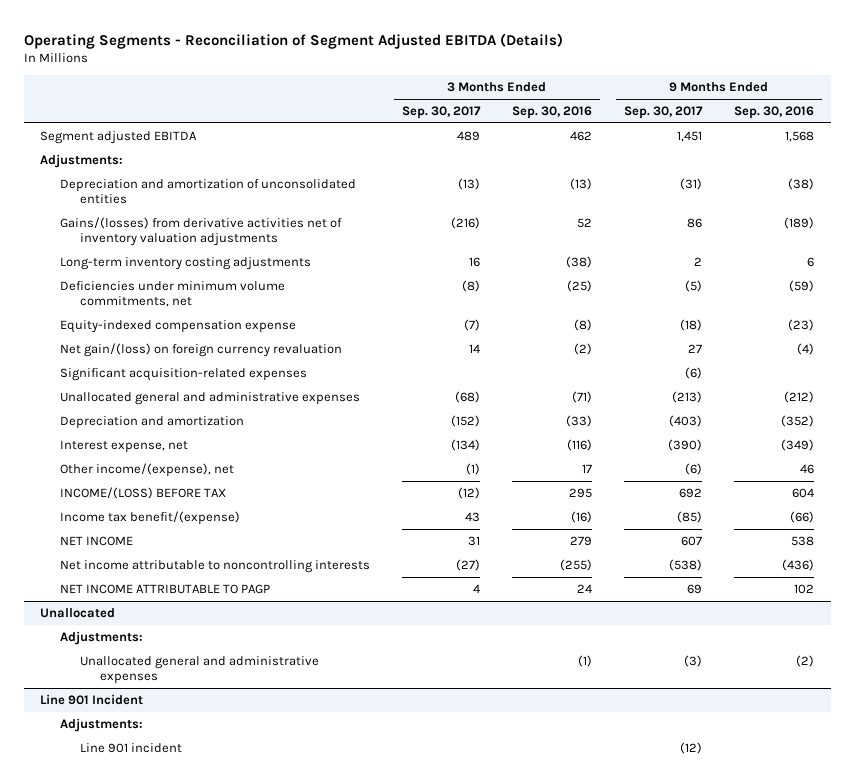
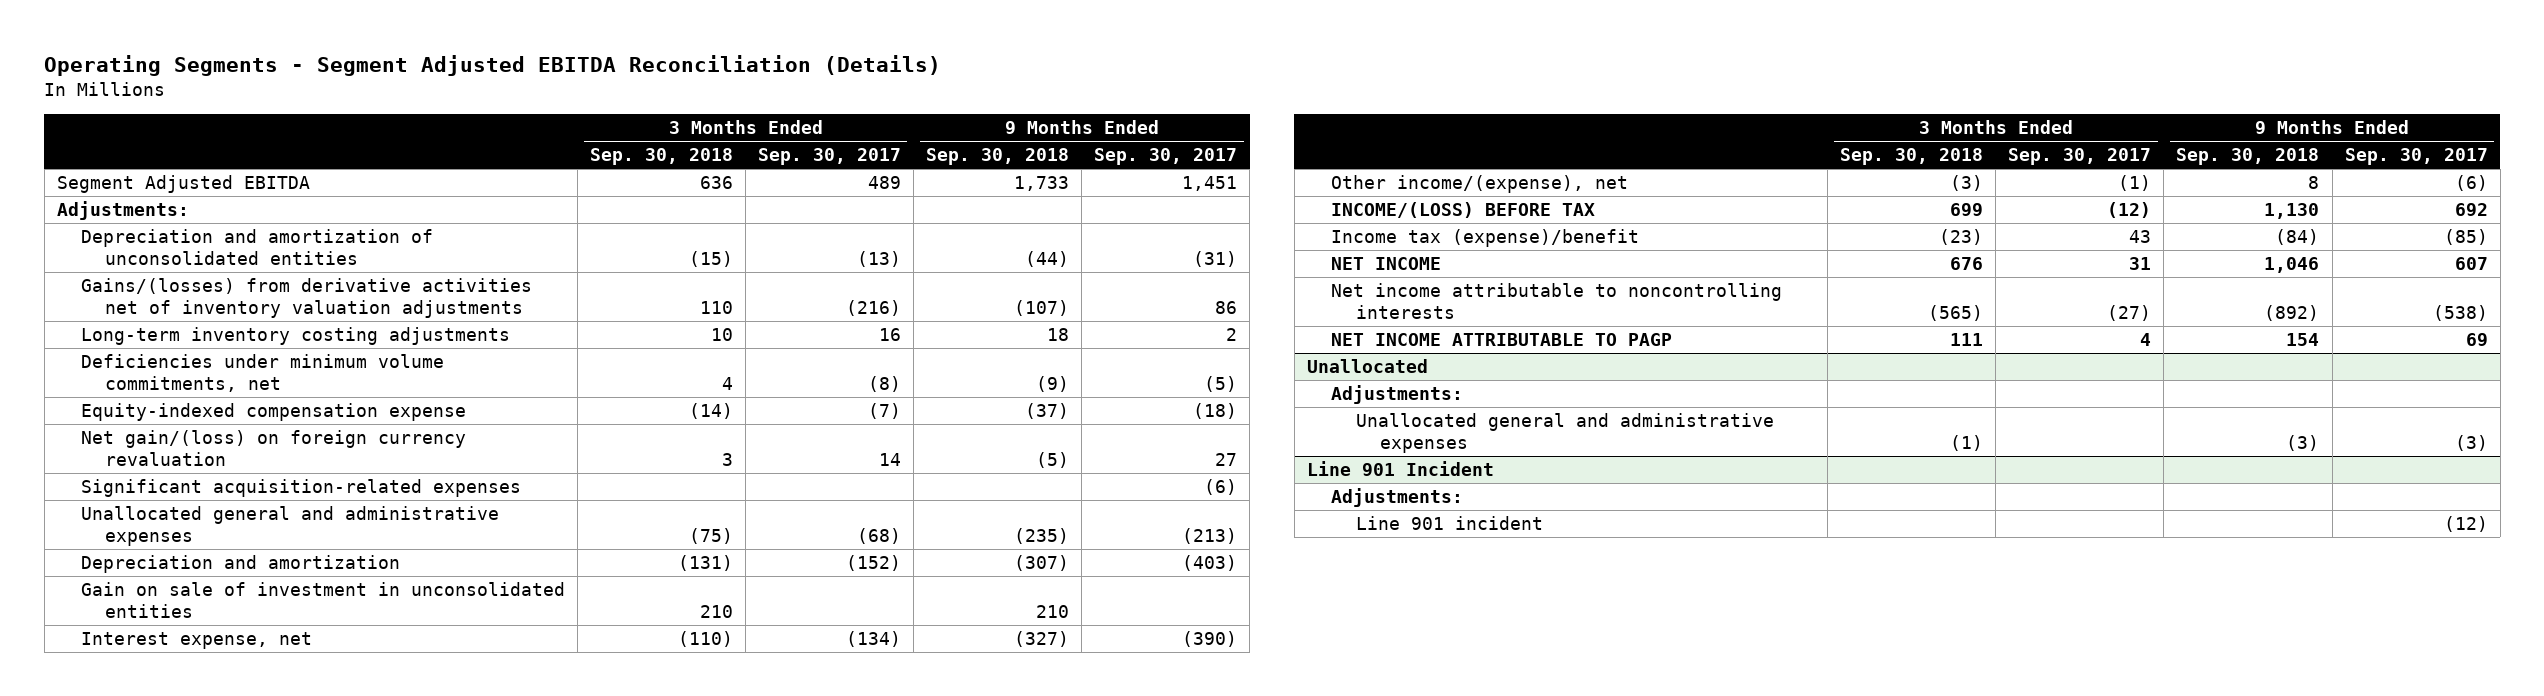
- Operating Segments - Reconciliation of Segment Adjusted EBITDA (Details)
+ Operating Segments - Segment Adjusted EBITDA Reconciliation (Details)
- | 3 Months Ended Sep. 30, 2017 | 3 Months Ended Sep. 30, 2016 | 9 Months Ended Sep. 30, 2017 | 9 Months Ended Sep. 30, 2016
+ | 3 Months Ended Sep. 30, 2018 | 3 Months Ended Sep. 30, 2017 | 9 Months Ended Sep. 30, 2018 | 9 Months Ended Sep. 30, 2017
- Segment adjusted EBITDA | 489 | 462 | 1,451 | 1,568
+ Segment Adjusted EBITDA | 636 | 489 | 1,733 | 1,451
+ Gain on sale of investment in unconsolidated entities | 210 | | 210 |
- Income tax benefit/(expense) | 43 | (16) | (85) | (66)
+ Income tax (expense)/benefit | (23) | 43 | (84) | (85)

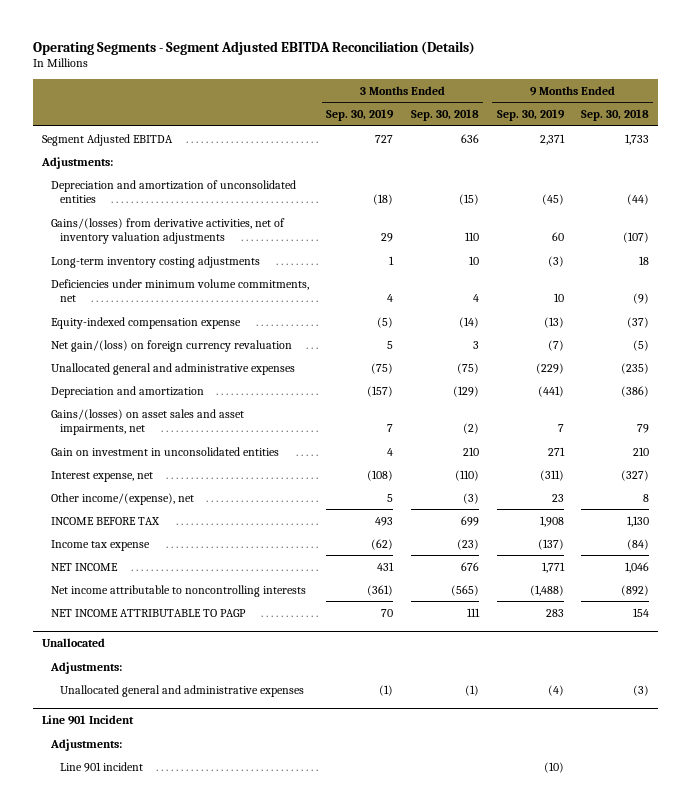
- | 3 Months Ended Sep. 30, 2018 | 3 Months Ended Sep. 30, 2017 | 9 Months Ended Sep. 30, 2018 | 9 Months Ended Sep. 30, 2017
+ | 3 Months Ended Sep. 30, 2019 | 3 Months Ended Sep. 30, 2018 | 9 Months Ended Sep. 30, 2019 | 9 Months Ended Sep. 30, 2018
- Gains/(losses) from derivative activities net of inventory valuation adjustments | 110 | (216) | (107) | 86
+ Gains/(losses) from derivative activities, net of inventory valuation adjustments | 29 | 110 | 60 | (107)
- Significant acquisition-related expenses | | | | (6)
- Depreciation and amortization | (131) | (152) | (307) | (403)
- Gain on sale of investment in unconsolidated entities | 210 | | 210 |
+ Depreciation and amortization | (157) | (129) | (441) | (386)
+ Gains/(losses) on asset sales and asset impairments, net | 7 | (2) | 7 | 79
+ Gain on investment in unconsolidated entities | 4 | 210 | 271 | 210
- INCOME/(LOSS) BEFORE TAX | 699 | (12) | 1,130 | 692
- Income tax (expense)/benefit | (23) | 43 | (84) | (85)
+ INCOME BEFORE TAX | 493 | 699 | 1,908 | 1,130
+ Income tax expense | (62) | (23) | (137) | (84)

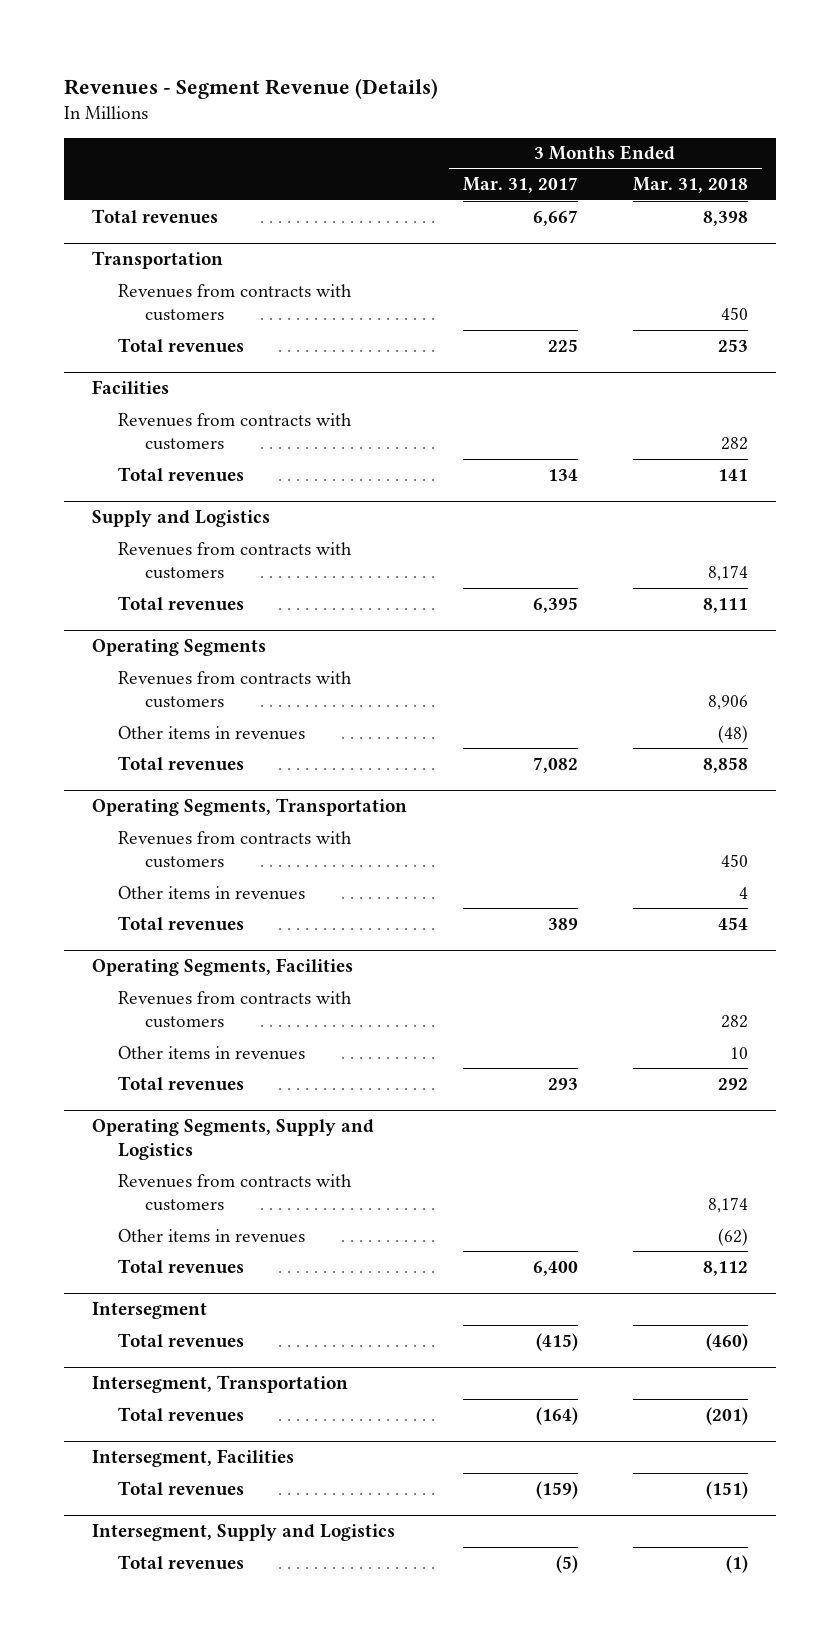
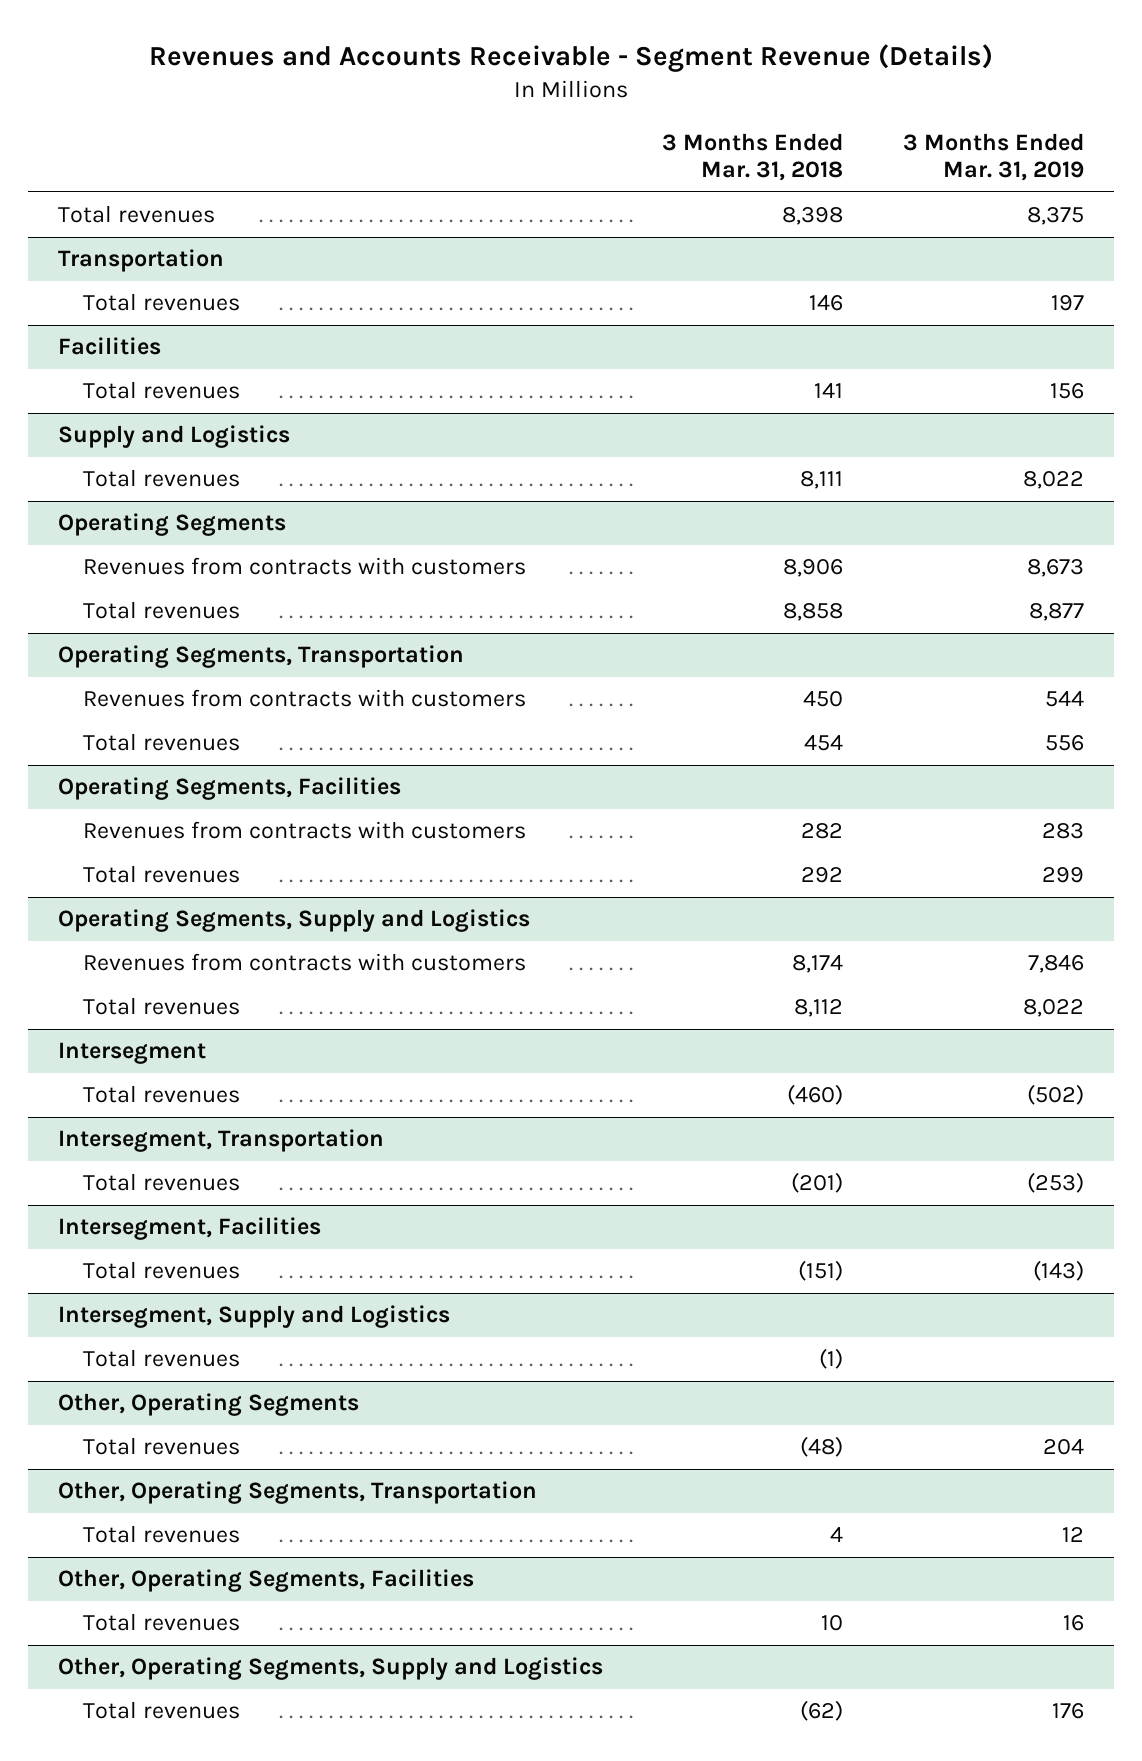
- Revenues - Segment Revenue (Details)
+ Revenues and Accounts Receivable - Segment Revenue (Details)
- | 3 Months Ended Mar. 31, 2017 | 3 Months Ended Mar. 31, 2018
+ | 3 Months Ended Mar. 31, 2018 | 3 Months Ended Mar. 31, 2019
@ Transportation
- Revenues from contracts with customers | | 450
- Total revenues | 225 | 253
+ Total revenues | 146 | 197
@ Facilities
- Revenues from contracts with customers | | 282
@ Supply and Logistics
- Revenues from contracts with customers | | 8,174
@ Operating Segments
- Other items in revenues | | (48)
@ Operating Segments, Transportation
- Other items in revenues | | 4
@ Operating Segments, Facilities
- Other items in revenues | | 10
@ Operating Segments, Supply and Logistics
- Other items in revenues | | (62)
+ Other, Operating Segments
+ Total revenues | (48) | 204
+ Other, Operating Segments, Transportation
+ Total revenues | 4 | 12
+ Other, Operating Segments, Facilities
+ Total revenues | 10 | 16
+ Other, Operating Segments, Supply and Logistics
+ Total revenues | (62) | 176

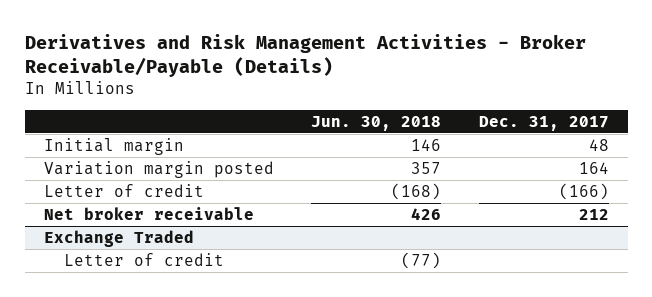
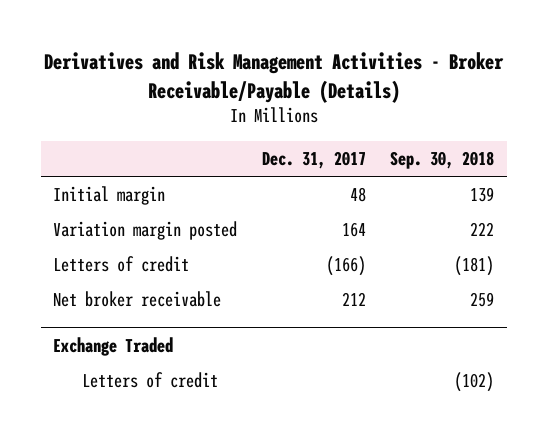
- | Jun. 30, 2018 | Dec. 31, 2017
+ | Dec. 31, 2017 | Sep. 30, 2018
- Letter of credit | (168) | (166)
+ Letters of credit | (166) | (181)
@ Exchange Traded
- Letter of credit | (77) |
+ Letters of credit | | (102)

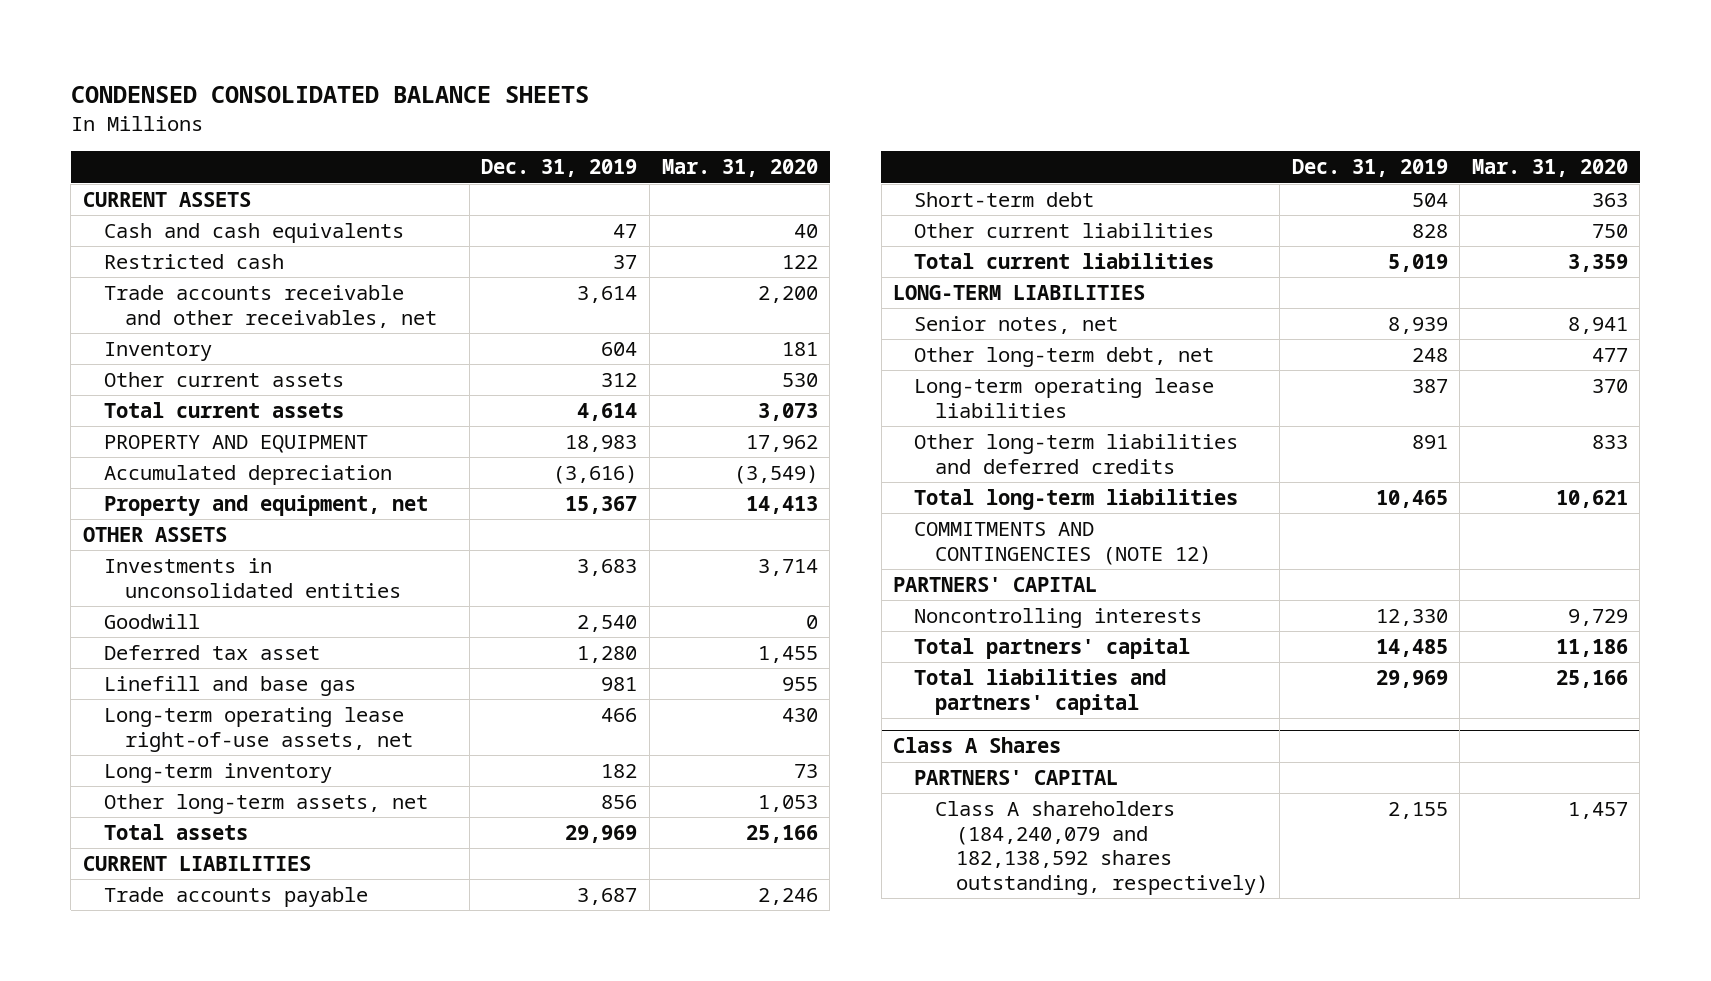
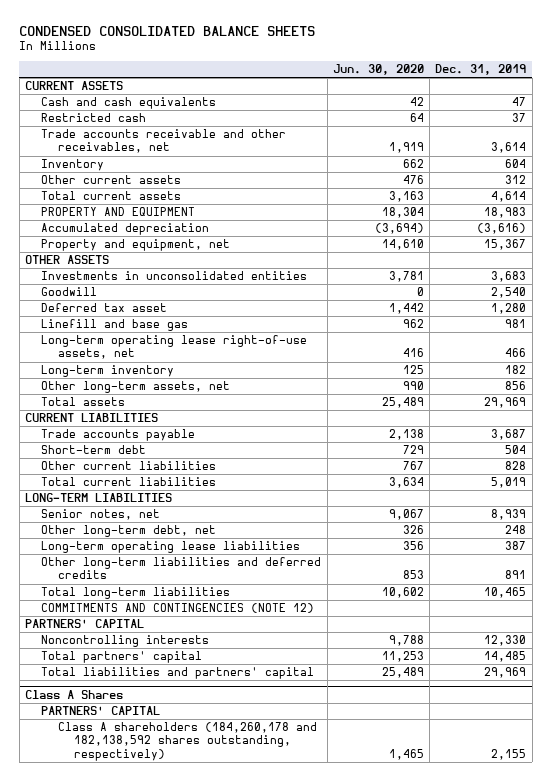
- | Dec. 31, 2019 | Mar. 31, 2020
+ | Jun. 30, 2020 | Dec. 31, 2019
@ Class A Shares
- Class A shareholders (184,240,079 and 182,138,592 shares outstanding, respectively) | 2,155 | 1,457
+ Class A shareholders (184,260,178 and 182,138,592 shares outstanding, respectively) | 1,465 | 2,155

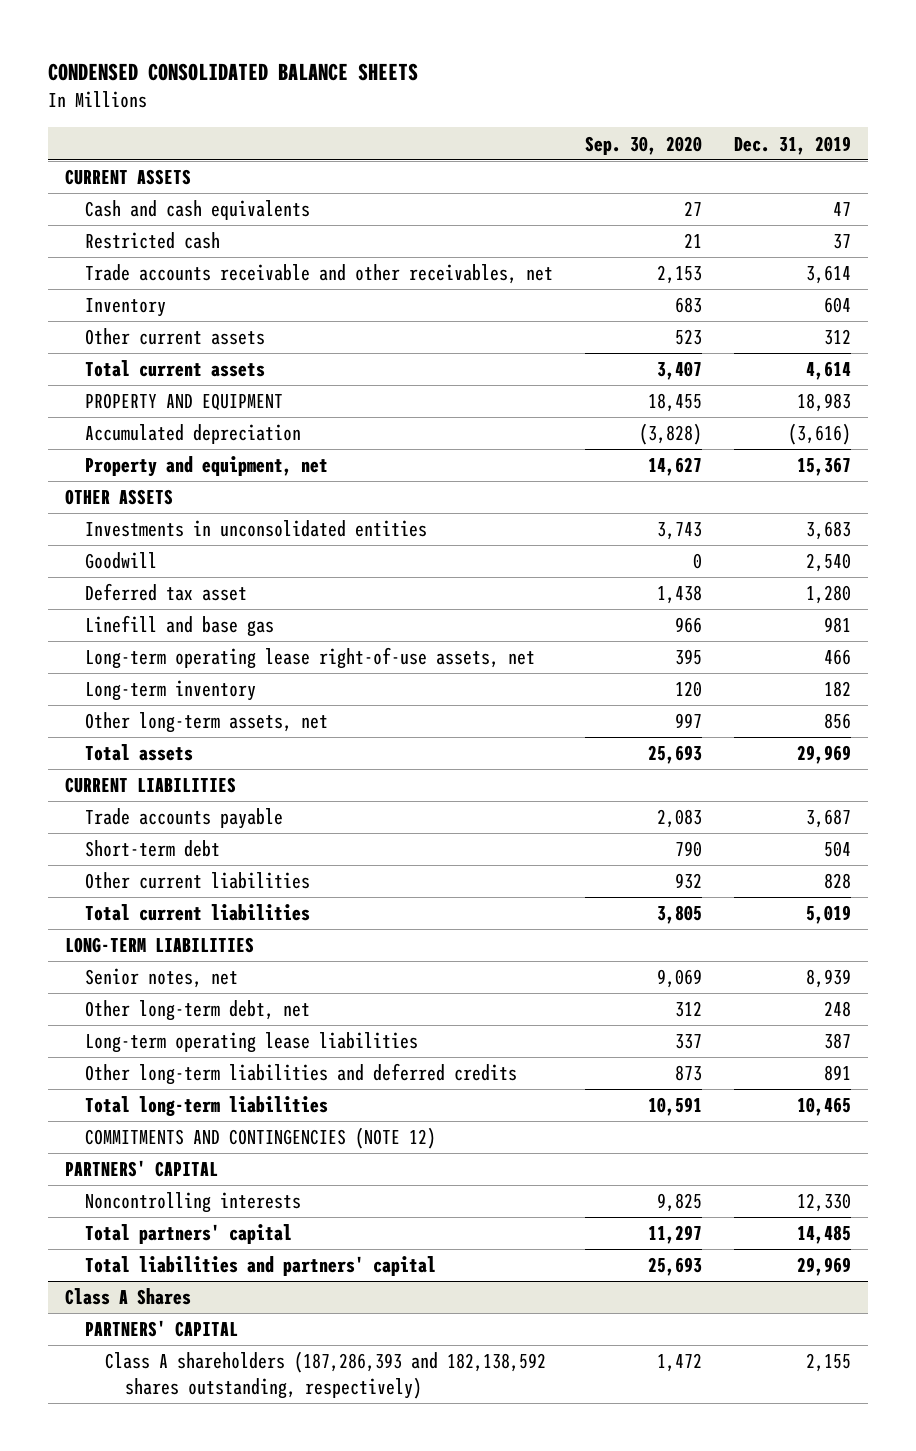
- | Jun. 30, 2020 | Dec. 31, 2019
+ | Sep. 30, 2020 | Dec. 31, 2019
@ Class A Shares
- Class A shareholders (184,260,178 and 182,138,592 shares outstanding, respectively) | 1,465 | 2,155
+ Class A shareholders (187,286,393 and 182,138,592 shares outstanding, respectively) | 1,472 | 2,155

